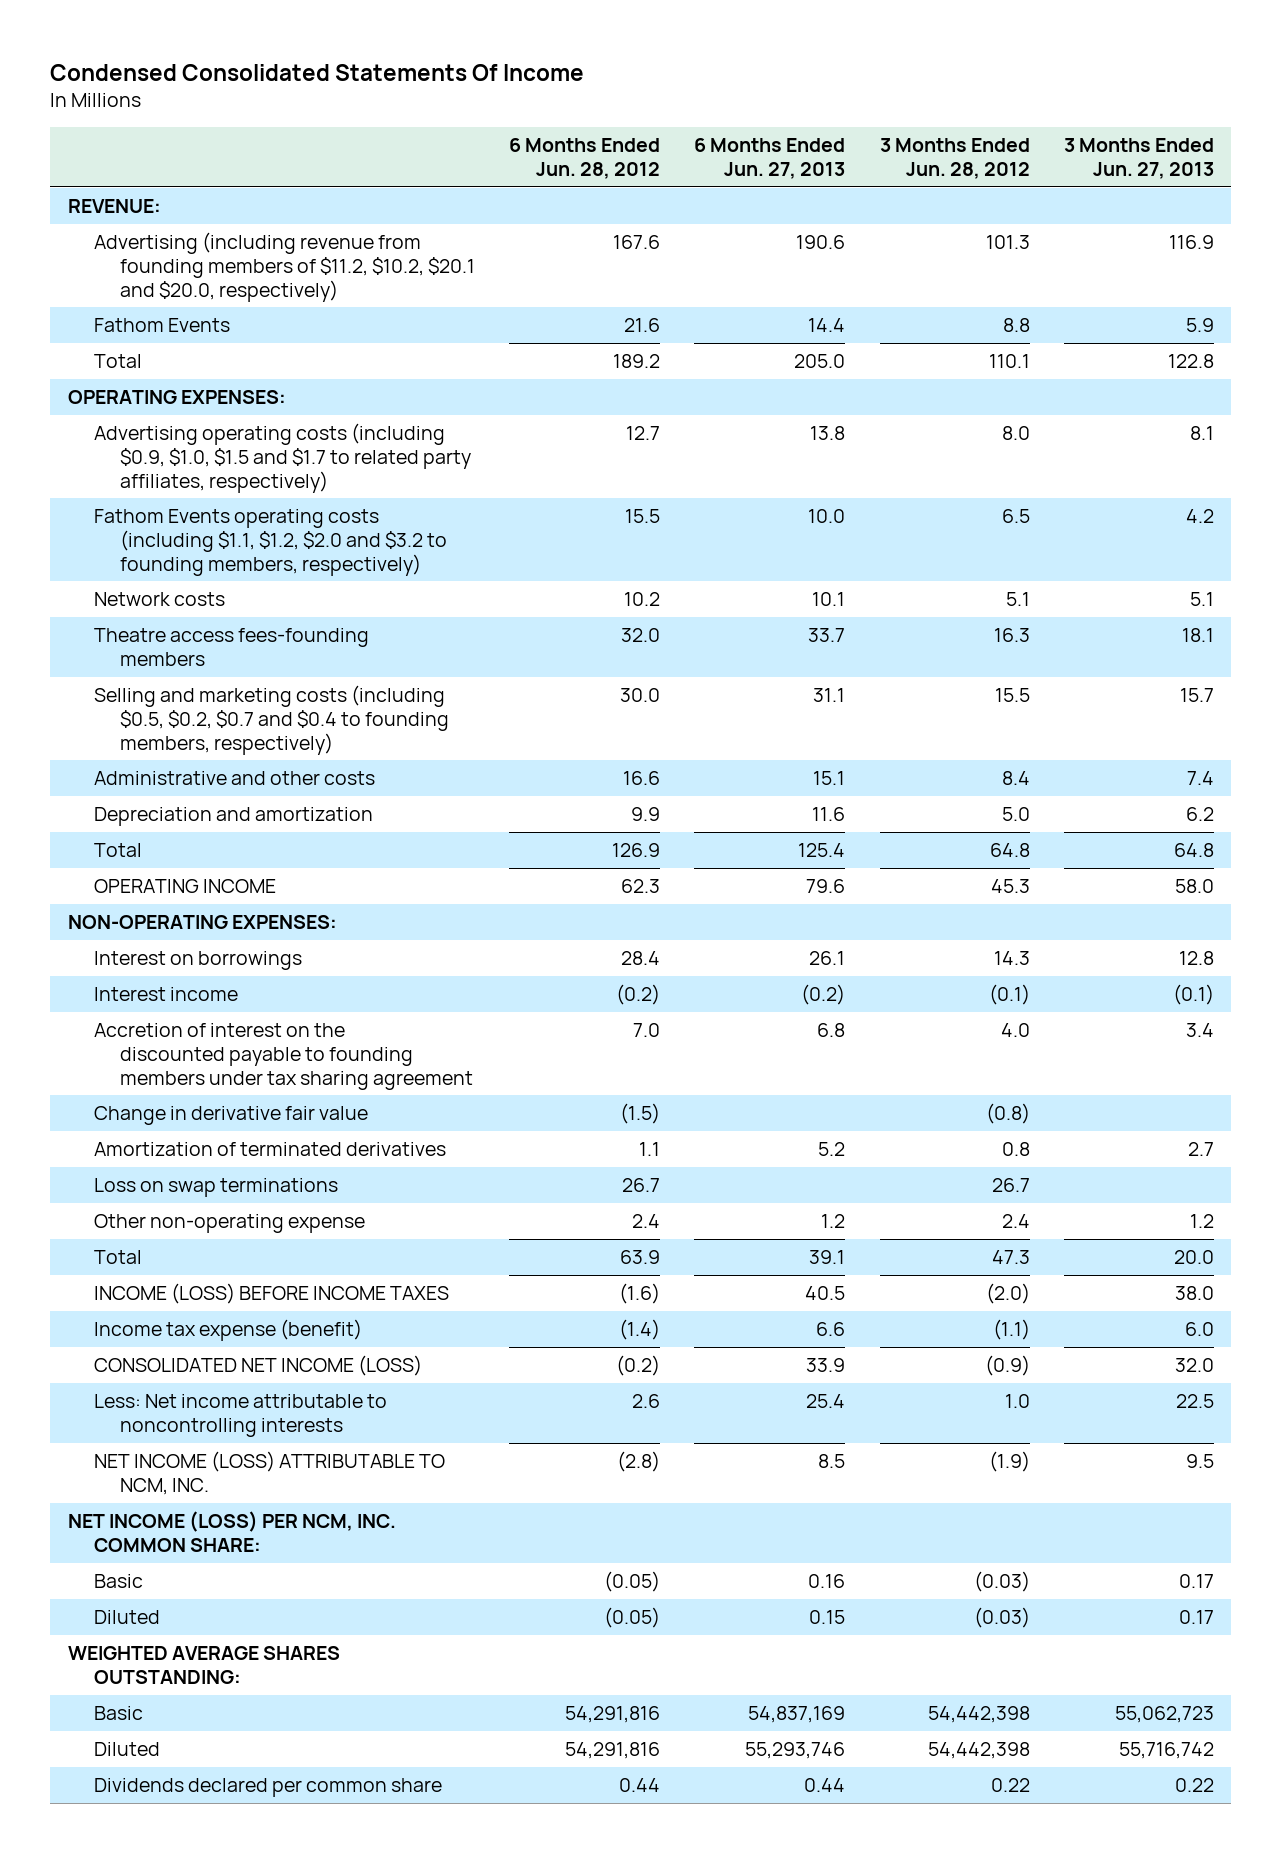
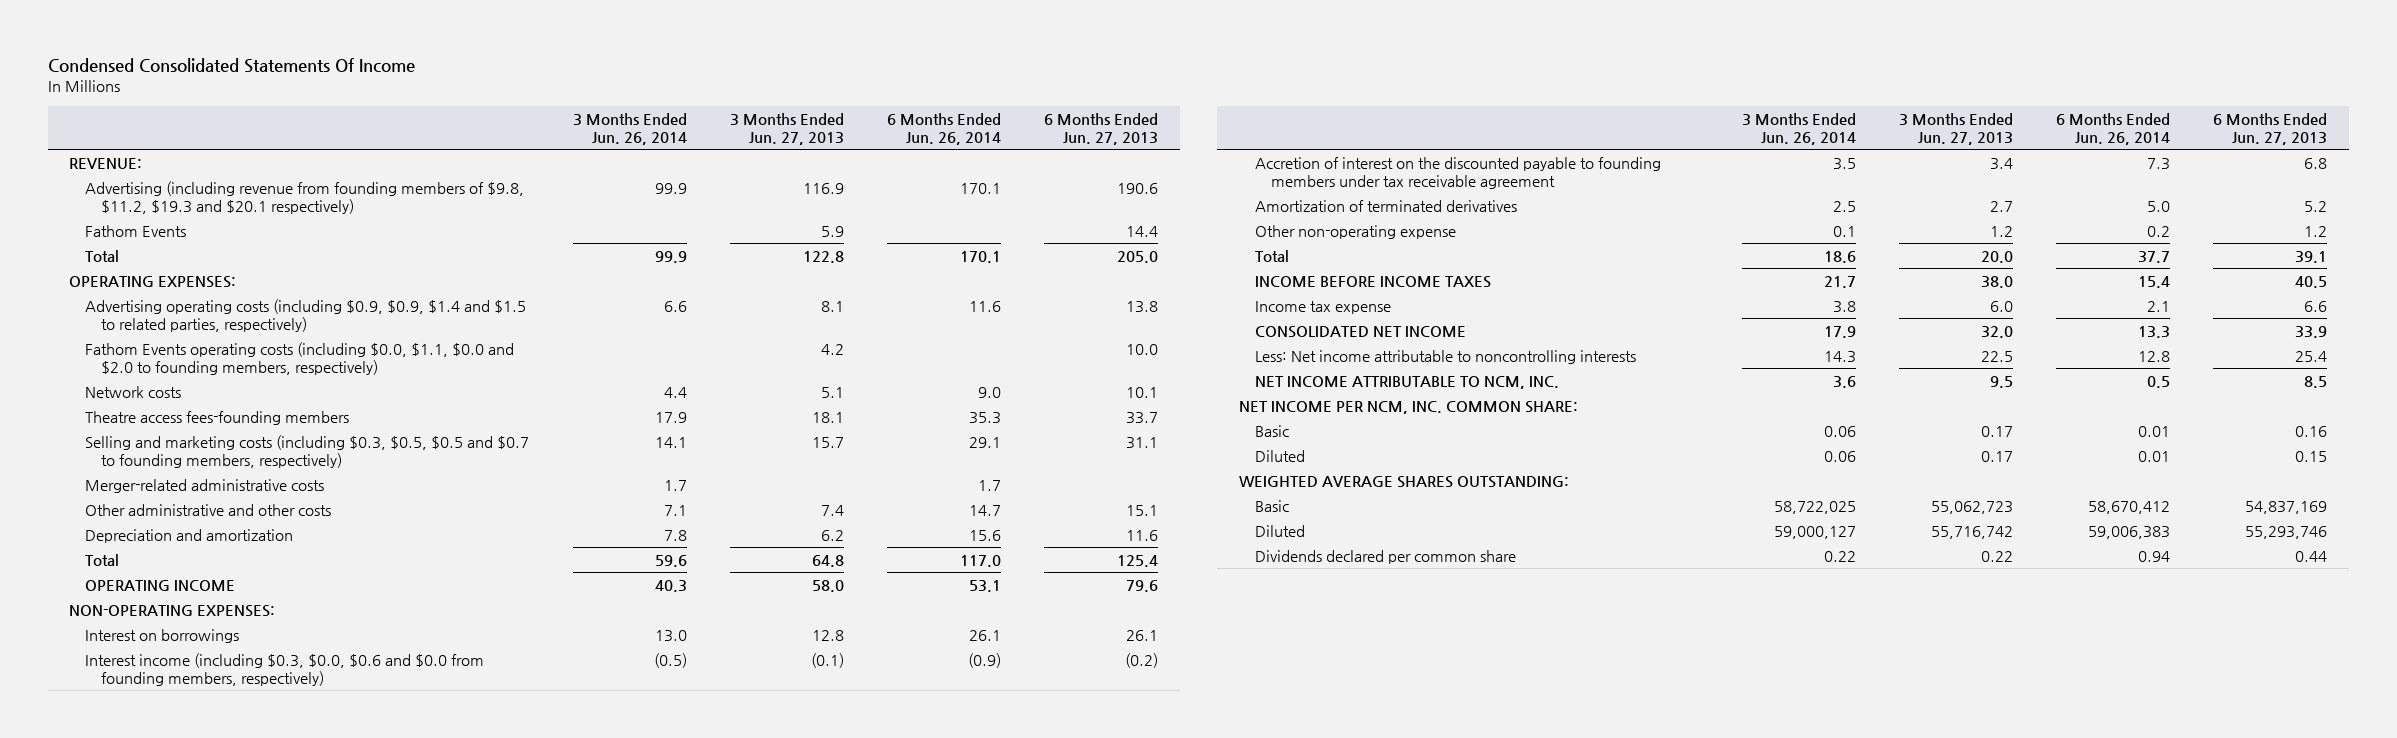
- | 6 Months Ended Jun. 28, 2012 | 6 Months Ended Jun. 27, 2013 | 3 Months Ended Jun. 28, 2012 | 3 Months Ended Jun. 27, 2013
+ | 3 Months Ended Jun. 26, 2014 | 3 Months Ended Jun. 27, 2013 | 6 Months Ended Jun. 26, 2014 | 6 Months Ended Jun. 27, 2013
- Advertising (including revenue from founding members of $11.2, $10.2, $20.1 and $20.0, respectively) | 167.6 | 190.6 | 101.3 | 116.9
+ Advertising (including revenue from founding members of $9.8, $11.2, $19.3 and $20.1 respectively) | 99.9 | 116.9 | 170.1 | 190.6
- Advertising operating costs (including $0.9, $1.0, $1.5 and $1.7 to related party affiliates, respectively) | 12.7 | 13.8 | 8.0 | 8.1
- Fathom Events operating costs (including $1.1, $1.2, $2.0 and $3.2 to founding members, respectively) | 15.5 | 10.0 | 6.5 | 4.2
+ Advertising operating costs (including $0.9, $0.9, $1.4 and $1.5 to related parties, respectively) | 6.6 | 8.1 | 11.6 | 13.8
+ Fathom Events operating costs (including $0.0, $1.1, $0.0 and $2.0 to founding members, respectively) | | 4.2 | | 10.0
- Selling and marketing costs (including $0.5, $0.2, $0.7 and $0.4 to founding members, respectively) | 30.0 | 31.1 | 15.5 | 15.7
- Administrative and other costs | 16.6 | 15.1 | 8.4 | 7.4
+ Selling and marketing costs (including $0.3, $0.5, $0.5 and $0.7 to founding members, respectively) | 14.1 | 15.7 | 29.1 | 31.1
+ Merger-related administrative costs | 1.7 | | 1.7 |
+ Other administrative and other costs | 7.1 | 7.4 | 14.7 | 15.1
- Interest income | (0.2) | (0.2) | (0.1) | (0.1)
- Accretion of interest on the discounted payable to founding members under tax sharing agreement | 7.0 | 6.8 | 4.0 | 3.4
- Change in derivative fair value | (1.5) | | (0.8) |
+ Interest income (including $0.3, $0.0, $0.6 and $0.0 from founding members, respectively) | (0.5) | (0.1) | (0.9) | (0.2)
+ Accretion of interest on the discounted payable to founding members under tax receivable agreement | 3.5 | 3.4 | 7.3 | 6.8
- Loss on swap terminations | 26.7 | | 26.7 |
- INCOME (LOSS) BEFORE INCOME TAXES | (1.6) | 40.5 | (2.0) | 38.0
- Income tax expense (benefit) | (1.4) | 6.6 | (1.1) | 6.0
- CONSOLIDATED NET INCOME (LOSS) | (0.2) | 33.9 | (0.9) | 32.0
+ INCOME BEFORE INCOME TAXES | 21.7 | 38.0 | 15.4 | 40.5
+ Income tax expense | 3.8 | 6.0 | 2.1 | 6.6
+ CONSOLIDATED NET INCOME | 17.9 | 32.0 | 13.3 | 33.9
- NET INCOME (LOSS) ATTRIBUTABLE TO NCM, INC. | (2.8) | 8.5 | (1.9) | 9.5
- NET INCOME (LOSS) PER NCM, INC. COMMON SHARE:
+ NET INCOME ATTRIBUTABLE TO NCM, INC. | 3.6 | 9.5 | 0.5 | 8.5
+ NET INCOME PER NCM, INC. COMMON SHARE:

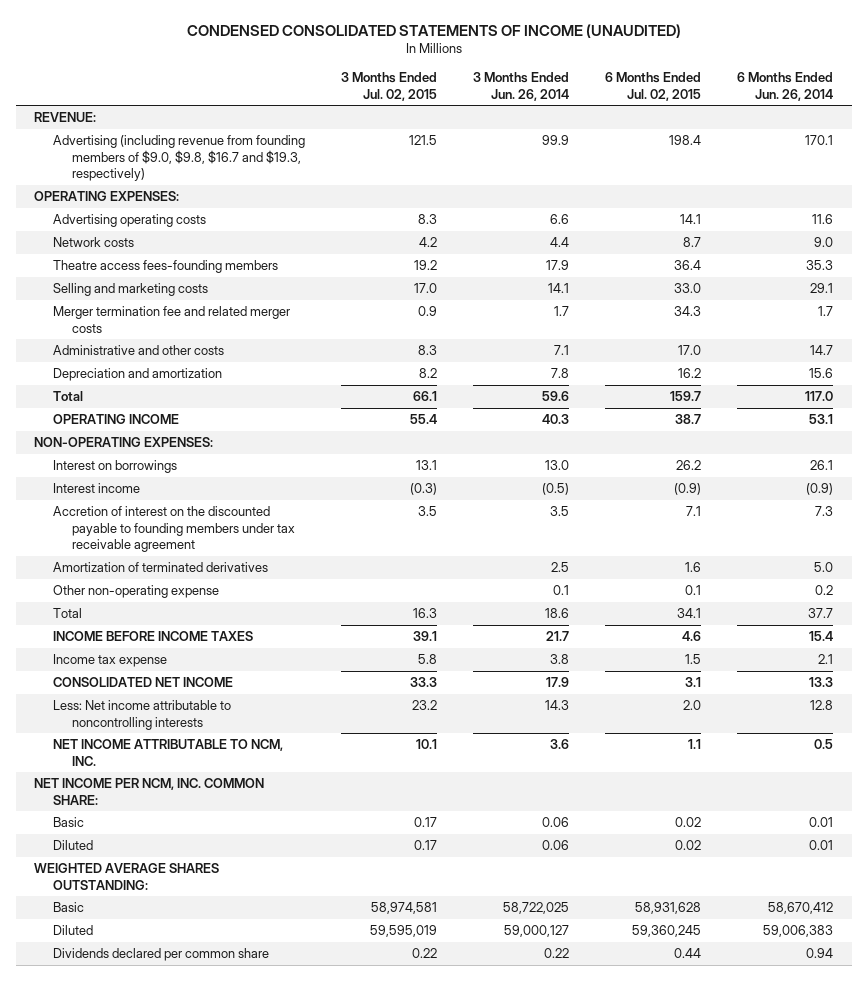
- Condensed Consolidated Statements Of Income
+ CONDENSED CONSOLIDATED STATEMENTS OF INCOME (UNAUDITED)
- | 3 Months Ended Jun. 26, 2014 | 3 Months Ended Jun. 27, 2013 | 6 Months Ended Jun. 26, 2014 | 6 Months Ended Jun. 27, 2013
+ | 3 Months Ended Jul. 02, 2015 | 3 Months Ended Jun. 26, 2014 | 6 Months Ended Jul. 02, 2015 | 6 Months Ended Jun. 26, 2014
- Advertising (including revenue from founding members of $9.8, $11.2, $19.3 and $20.1 respectively) | 99.9 | 116.9 | 170.1 | 190.6
- Fathom Events | | 5.9 | | 14.4
- Total | 99.9 | 122.8 | 170.1 | 205.0
+ Advertising (including revenue from founding members of $9.0, $9.8, $16.7 and $19.3, respectively) | 121.5 | 99.9 | 198.4 | 170.1
- Advertising operating costs (including $0.9, $0.9, $1.4 and $1.5 to related parties, respectively) | 6.6 | 8.1 | 11.6 | 13.8
- Fathom Events operating costs (including $0.0, $1.1, $0.0 and $2.0 to founding members, respectively) | | 4.2 | | 10.0
+ Advertising operating costs | 8.3 | 6.6 | 14.1 | 11.6
- Selling and marketing costs (including $0.3, $0.5, $0.5 and $0.7 to founding members, respectively) | 14.1 | 15.7 | 29.1 | 31.1
- Merger-related administrative costs | 1.7 | | 1.7 |
- Other administrative and other costs | 7.1 | 7.4 | 14.7 | 15.1
+ Selling and marketing costs | 17.0 | 14.1 | 33.0 | 29.1
+ Merger termination fee and related merger costs | 0.9 | 1.7 | 34.3 | 1.7
+ Administrative and other costs | 8.3 | 7.1 | 17.0 | 14.7
- Interest income (including $0.3, $0.0, $0.6 and $0.0 from founding members, respectively) | (0.5) | (0.1) | (0.9) | (0.2)
+ Interest income | (0.3) | (0.5) | (0.9) | (0.9)

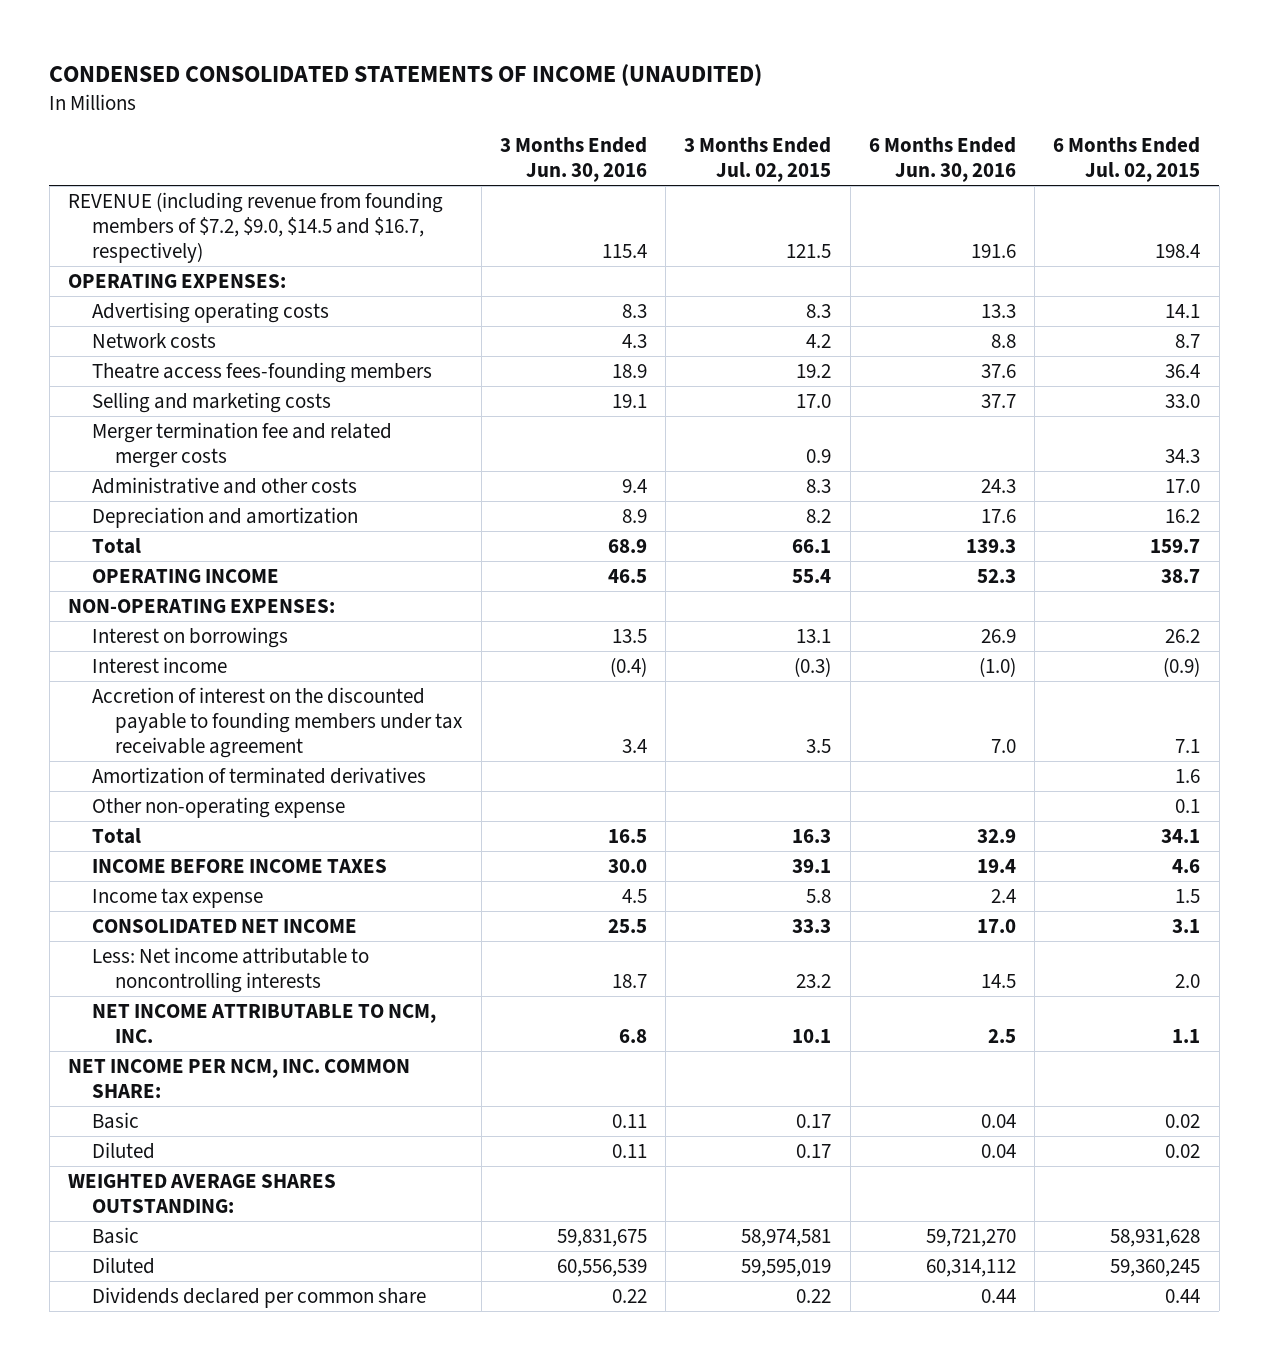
- | 3 Months Ended Jul. 02, 2015 | 3 Months Ended Jun. 26, 2014 | 6 Months Ended Jul. 02, 2015 | 6 Months Ended Jun. 26, 2014
+ | 3 Months Ended Jun. 30, 2016 | 3 Months Ended Jul. 02, 2015 | 6 Months Ended Jun. 30, 2016 | 6 Months Ended Jul. 02, 2015
- REVENUE:
- Advertising (including revenue from founding members of $9.0, $9.8, $16.7 and $19.3, respectively) | 121.5 | 99.9 | 198.4 | 170.1
+ REVENUE (including revenue from founding members of $7.2, $9.0, $14.5 and $16.7, respectively) | 115.4 | 121.5 | 191.6 | 198.4

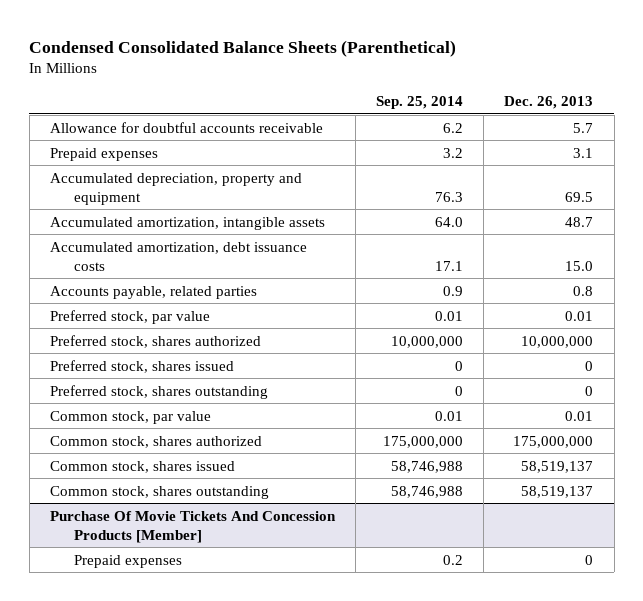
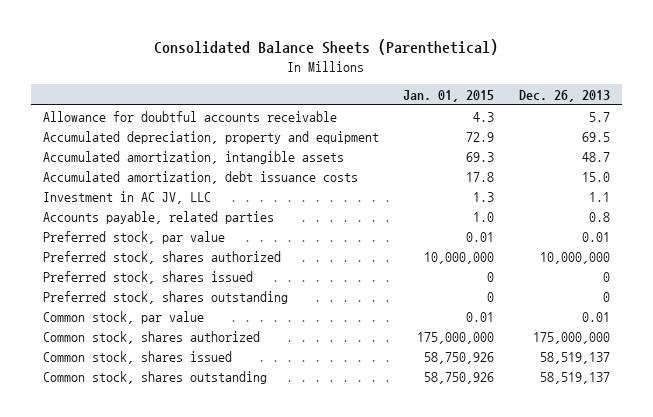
- Condensed Consolidated Balance Sheets (Parenthetical)
+ Consolidated Balance Sheets (Parenthetical)
- | Sep. 25, 2014 | Dec. 26, 2013
+ | Jan. 01, 2015 | Dec. 26, 2013
- Prepaid expenses | 3.2 | 3.1
+ Investment in AC JV, LLC | 1.3 | 1.1
- Purchase Of Movie Tickets And Concession Products [Member]
- Prepaid expenses | 0.2 | 0

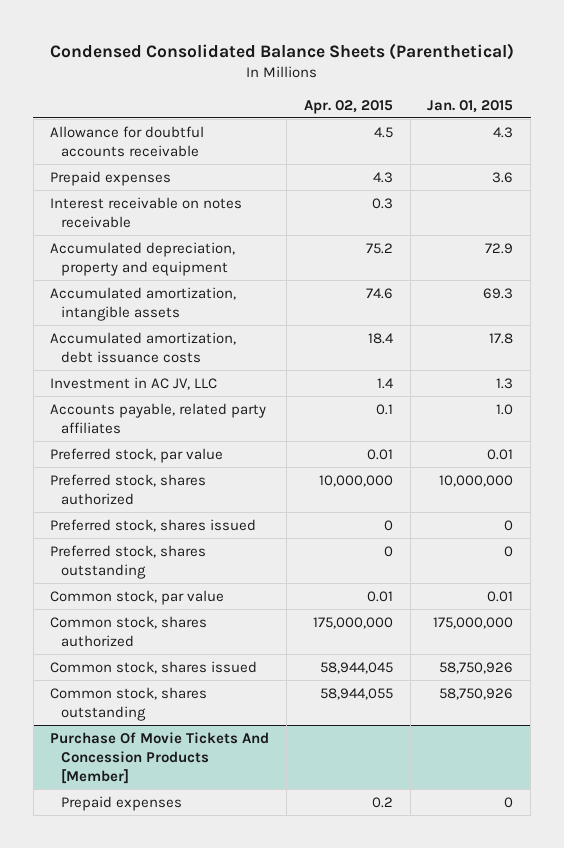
- Consolidated Balance Sheets (Parenthetical)
+ Condensed Consolidated Balance Sheets (Parenthetical)
- | Jan. 01, 2015 | Dec. 26, 2013
+ | Apr. 02, 2015 | Jan. 01, 2015
+ Prepaid expenses | 4.3 | 3.6
+ Interest receivable on notes receivable | 0.3 |
- Accounts payable, related parties | 1.0 | 0.8
+ Accounts payable, related party affiliates | 0.1 | 1.0
+ Purchase Of Movie Tickets And Concession Products [Member]
+ Prepaid expenses | 0.2 | 0

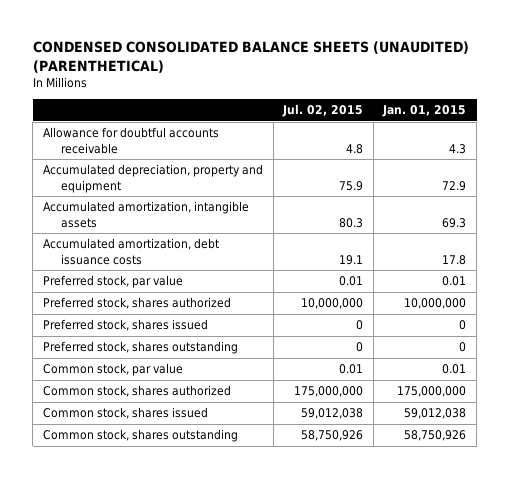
- Condensed Consolidated Balance Sheets (Parenthetical)
+ CONDENSED CONSOLIDATED BALANCE SHEETS (UNAUDITED) (PARENTHETICAL)
- | Apr. 02, 2015 | Jan. 01, 2015
+ | Jul. 02, 2015 | Jan. 01, 2015
- Prepaid expenses | 4.3 | 3.6
- Interest receivable on notes receivable | 0.3 |
- Investment in AC JV, LLC | 1.4 | 1.3
- Accounts payable, related party affiliates | 0.1 | 1.0
- Common stock, shares issued | 58,944,045 | 58,750,926
+ Common stock, shares issued | 59,012,038 | 59,012,038
- Purchase Of Movie Tickets And Concession Products [Member]
- Prepaid expenses | 0.2 | 0

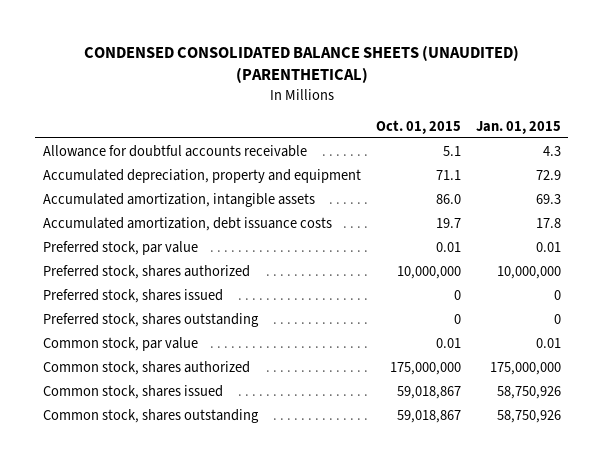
- | Jul. 02, 2015 | Jan. 01, 2015
+ | Oct. 01, 2015 | Jan. 01, 2015
- Common stock, shares issued | 59,012,038 | 59,012,038
+ Common stock, shares issued | 59,018,867 | 58,750,926

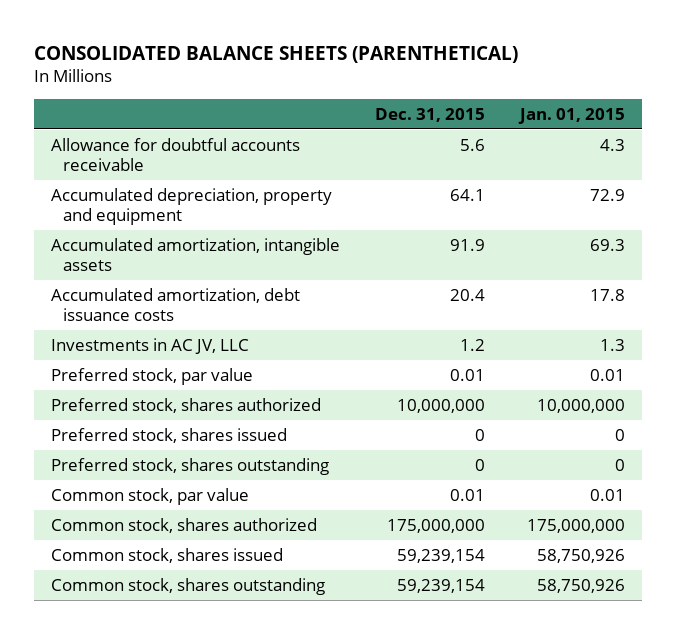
- CONDENSED CONSOLIDATED BALANCE SHEETS (UNAUDITED) (PARENTHETICAL)
+ CONSOLIDATED BALANCE SHEETS (PARENTHETICAL)
- | Oct. 01, 2015 | Jan. 01, 2015
+ | Dec. 31, 2015 | Jan. 01, 2015
+ Investments in AC JV, LLC | 1.2 | 1.3

